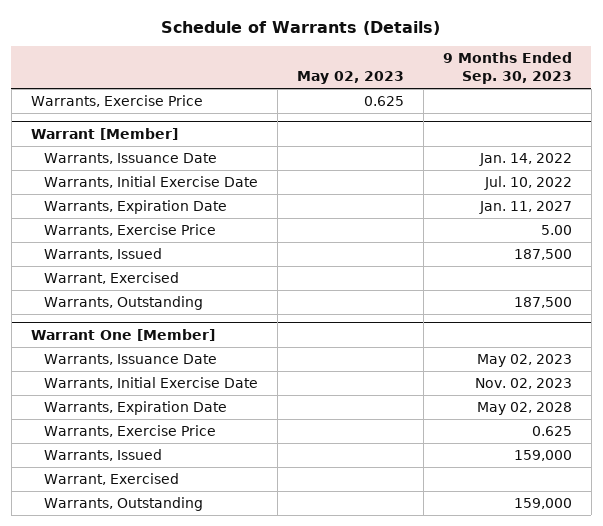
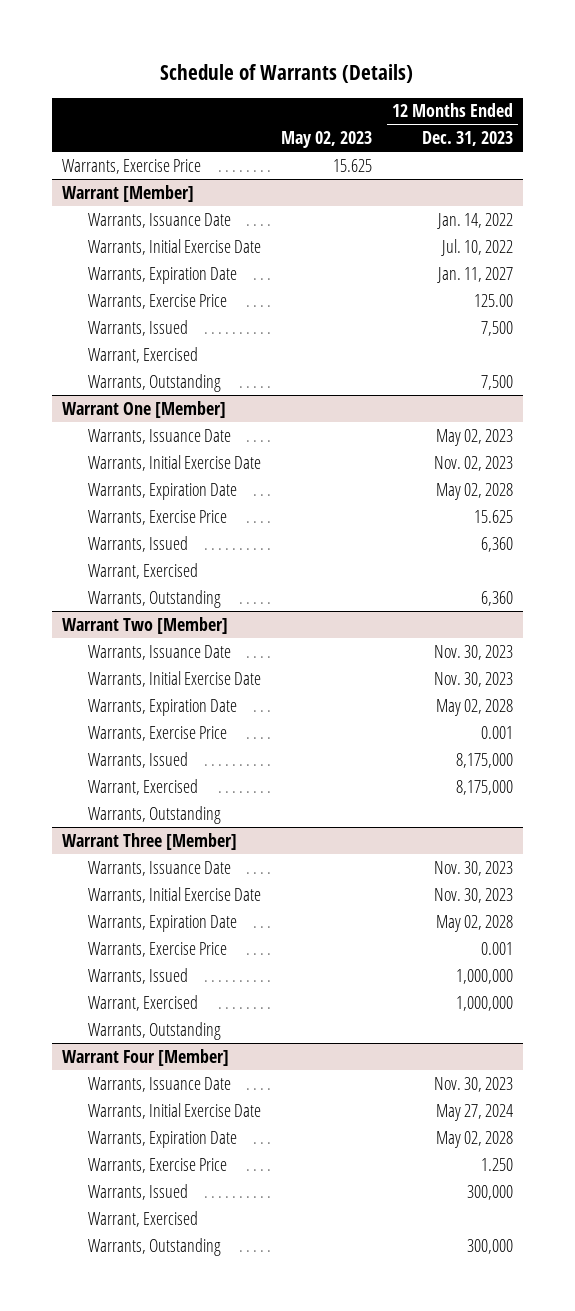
- | May 02, 2023 | 9 Months Ended Sep. 30, 2023
+ | May 02, 2023 | 12 Months Ended Dec. 31, 2023
- Warrants, Exercise Price | 0.625 |
+ Warrants, Exercise Price | 15.625 |
+ Warrant Two [Member]
+ Warrants, Issuance Date | | Nov. 30, 2023
+ Warrants, Initial Exercise Date | | Nov. 30, 2023
+ Warrants, Expiration Date | | May 02, 2028
+ Warrants, Exercise Price | | 0.001
+ Warrants, Issued | | 8,175,000
+ Warrant, Exercised | | 8,175,000
+ Warrants, Outstanding
+ Warrant Three [Member]
+ Warrants, Issuance Date | | Nov. 30, 2023
+ Warrants, Initial Exercise Date | | Nov. 30, 2023
+ Warrants, Expiration Date | | May 02, 2028
+ Warrants, Exercise Price | | 0.001
+ Warrants, Issued | | 1,000,000
+ Warrant, Exercised | | 1,000,000
+ Warrants, Outstanding
+ Warrant Four [Member]
+ Warrants, Issuance Date | | Nov. 30, 2023
+ Warrants, Initial Exercise Date | | May 27, 2024
+ Warrants, Expiration Date | | May 02, 2028
+ Warrants, Exercise Price | | 1.250
+ Warrants, Issued | | 300,000
+ Warrant, Exercised
+ Warrants, Outstanding | | 300,000

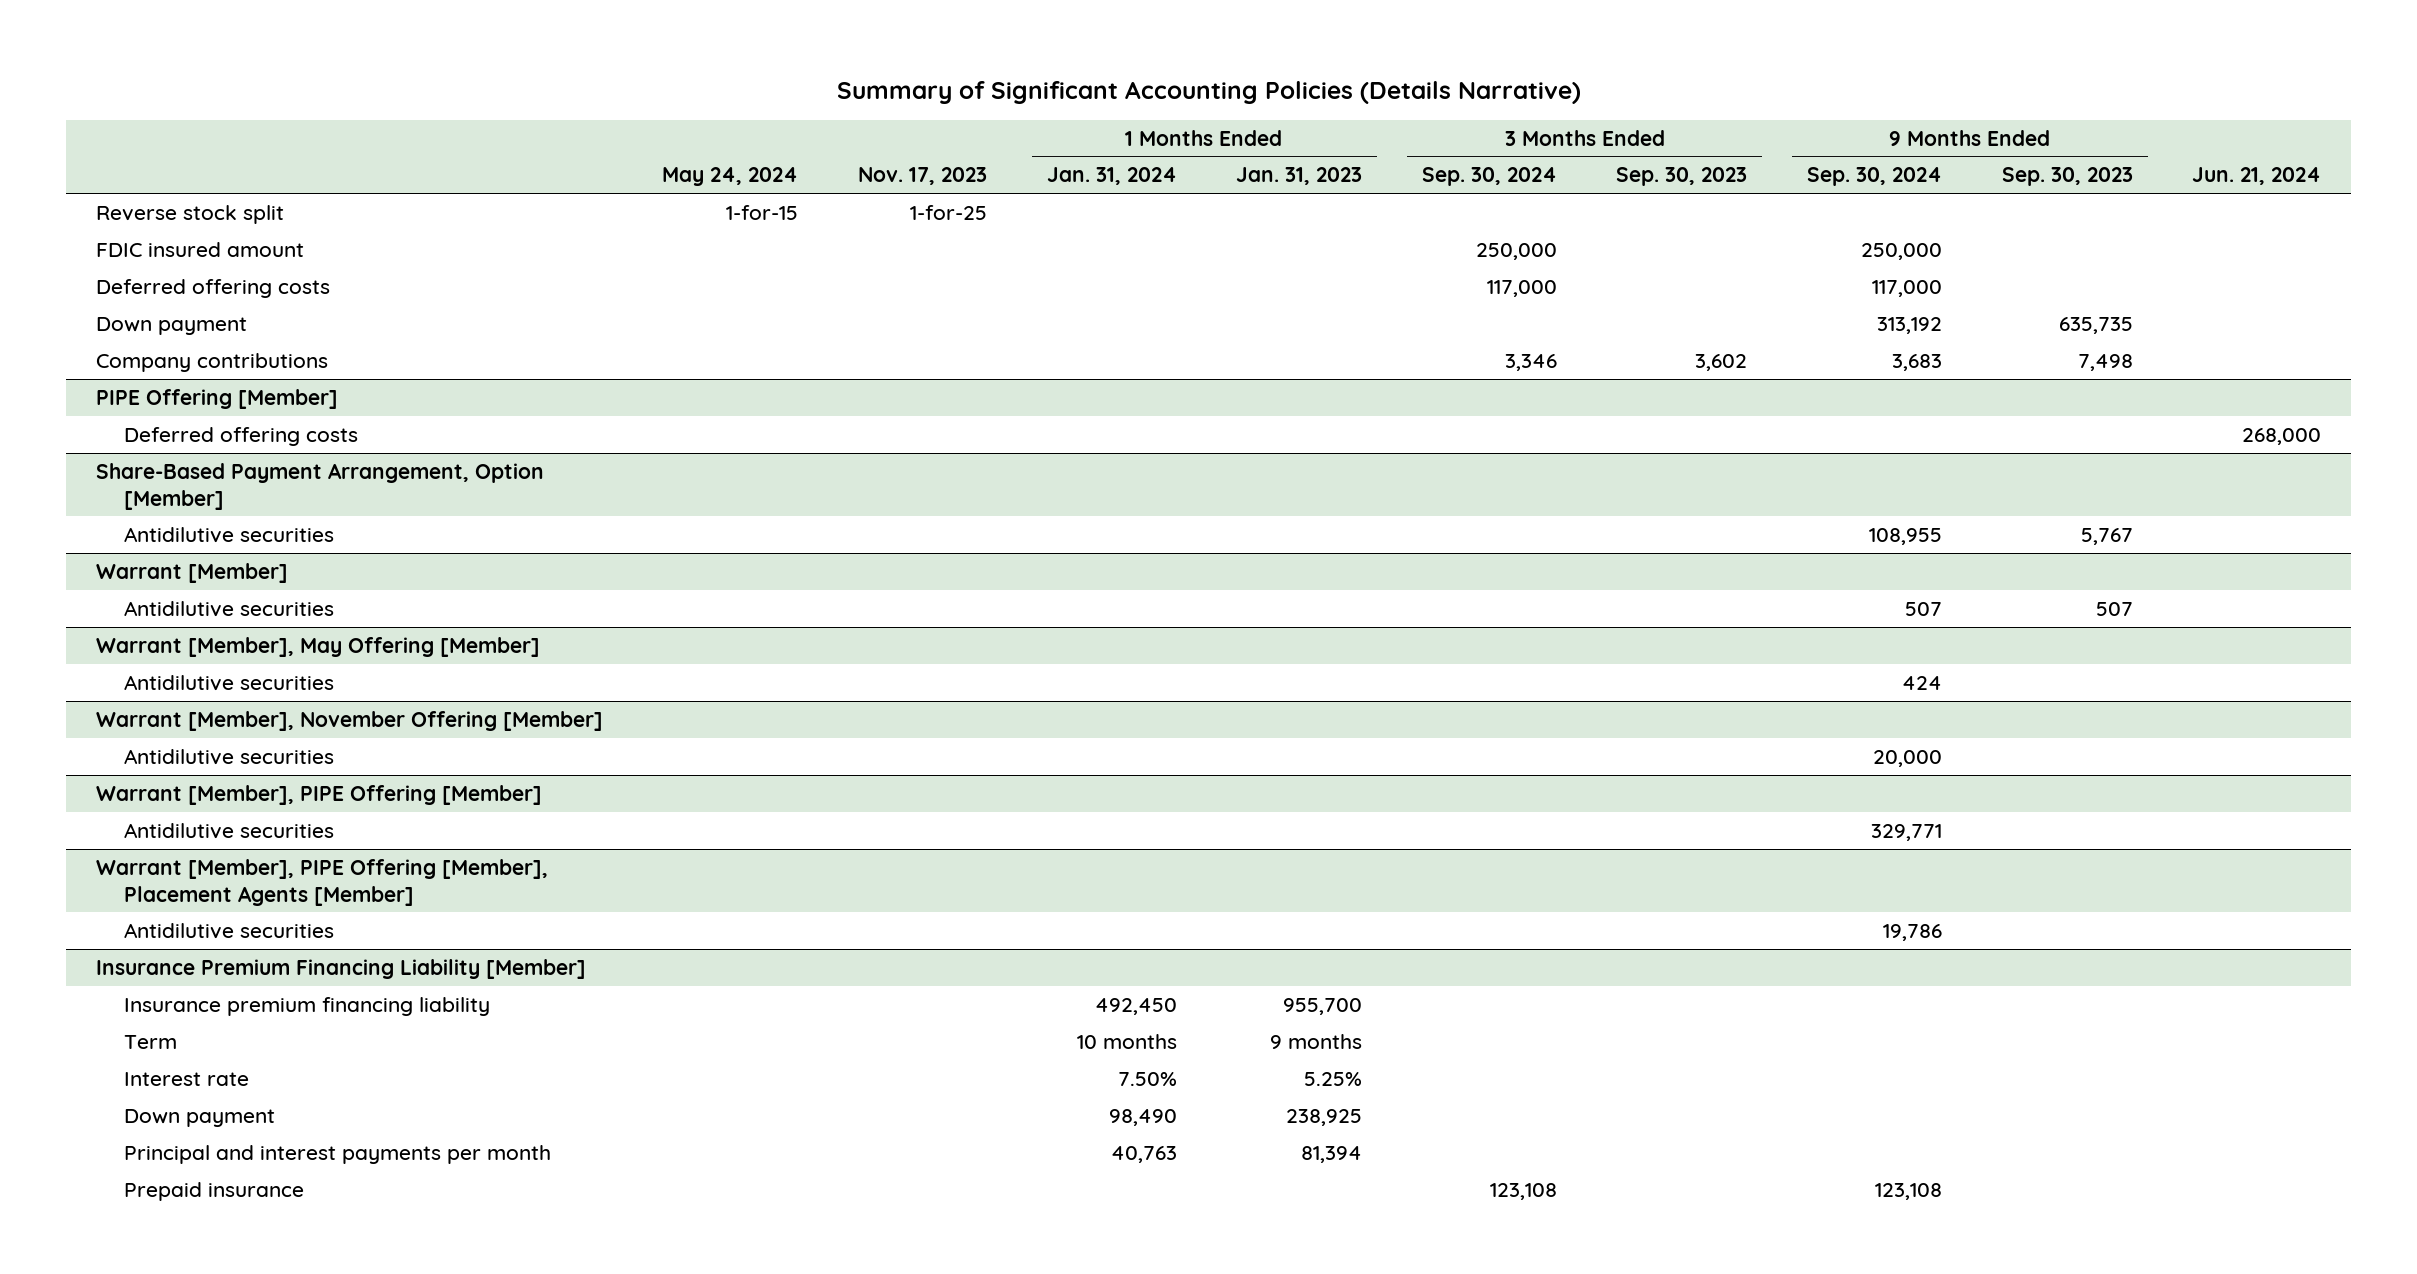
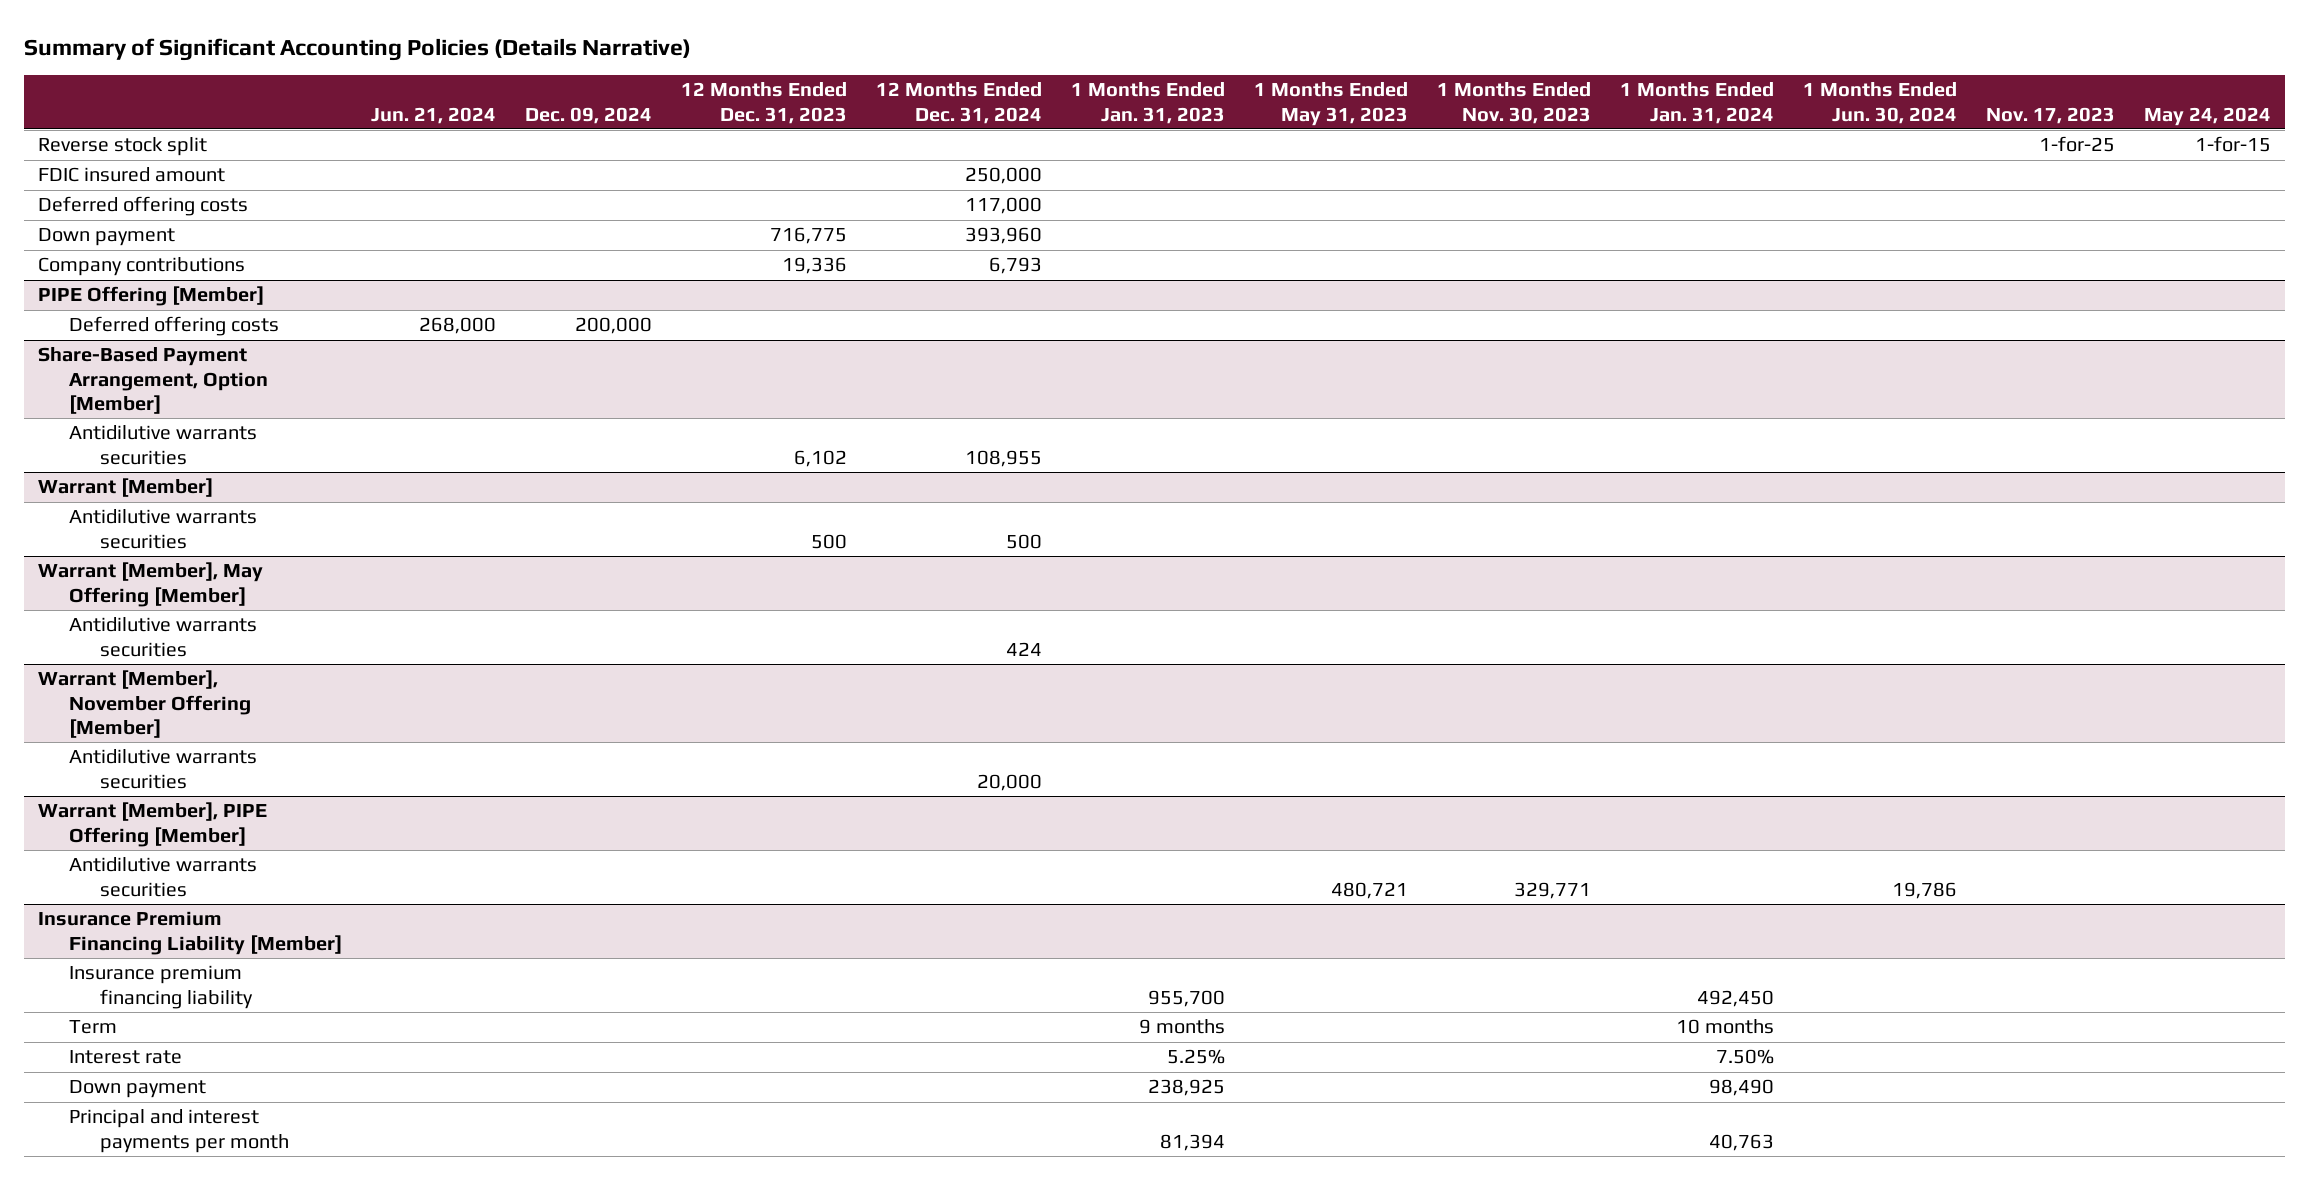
- | May 24, 2024 | Nov. 17, 2023 | 1 Months Ended Jan. 31, 2024 | 1 Months Ended Jan. 31, 2023 | 3 Months Ended Sep. 30, 2024 | 3 Months Ended Sep. 30, 2023 | 9 Months Ended Sep. 30, 2024 | 9 Months Ended Sep. 30, 2023 | Jun. 21, 2024
+ | Jun. 21, 2024 | Dec. 09, 2024 | 12 Months Ended Dec. 31, 2023 | 12 Months Ended Dec. 31, 2024 | 1 Months Ended Jan. 31, 2023 | 1 Months Ended May 31, 2023 | 1 Months Ended Nov. 30, 2023 | 1 Months Ended Jan. 31, 2024 | 1 Months Ended Jun. 30, 2024 | Nov. 17, 2023 | May 24, 2024
@ Share-Based Payment Arrangement, Option [Member]
- Antidilutive securities | | | | | | | 108,955 | 5,767 |
+ Antidilutive warrants securities | | | 6,102 | 108,955 | | | | | | |
@ Warrant [Member]
- Antidilutive securities | | | | | | | 507 | 507 |
+ Antidilutive warrants securities | | | 500 | 500 | | | | | | |
@ Warrant [Member], May Offering [Member]
- Antidilutive securities | | | | | | | 424 | |
+ Antidilutive warrants securities | | | | 424 | | | | | | |
@ Warrant [Member], November Offering [Member]
- Antidilutive securities | | | | | | | 20,000 | |
+ Antidilutive warrants securities | | | | 20,000 | | | | | | |
@ Warrant [Member], PIPE Offering [Member]
- Antidilutive securities | | | | | | | 329,771 | |
- Warrant [Member], PIPE Offering [Member], Placement Agents [Member]
- Antidilutive securities | | | | | | | 19,786 | |
@ Warrant [Member], PIPE Offering [Member]
+ Antidilutive warrants securities | | | | | | 480,721 | 329,771 | | 19,786 | |
@ Insurance Premium Financing Liability [Member]
- Prepaid insurance | | | | | 123,108 | | 123,108 | |

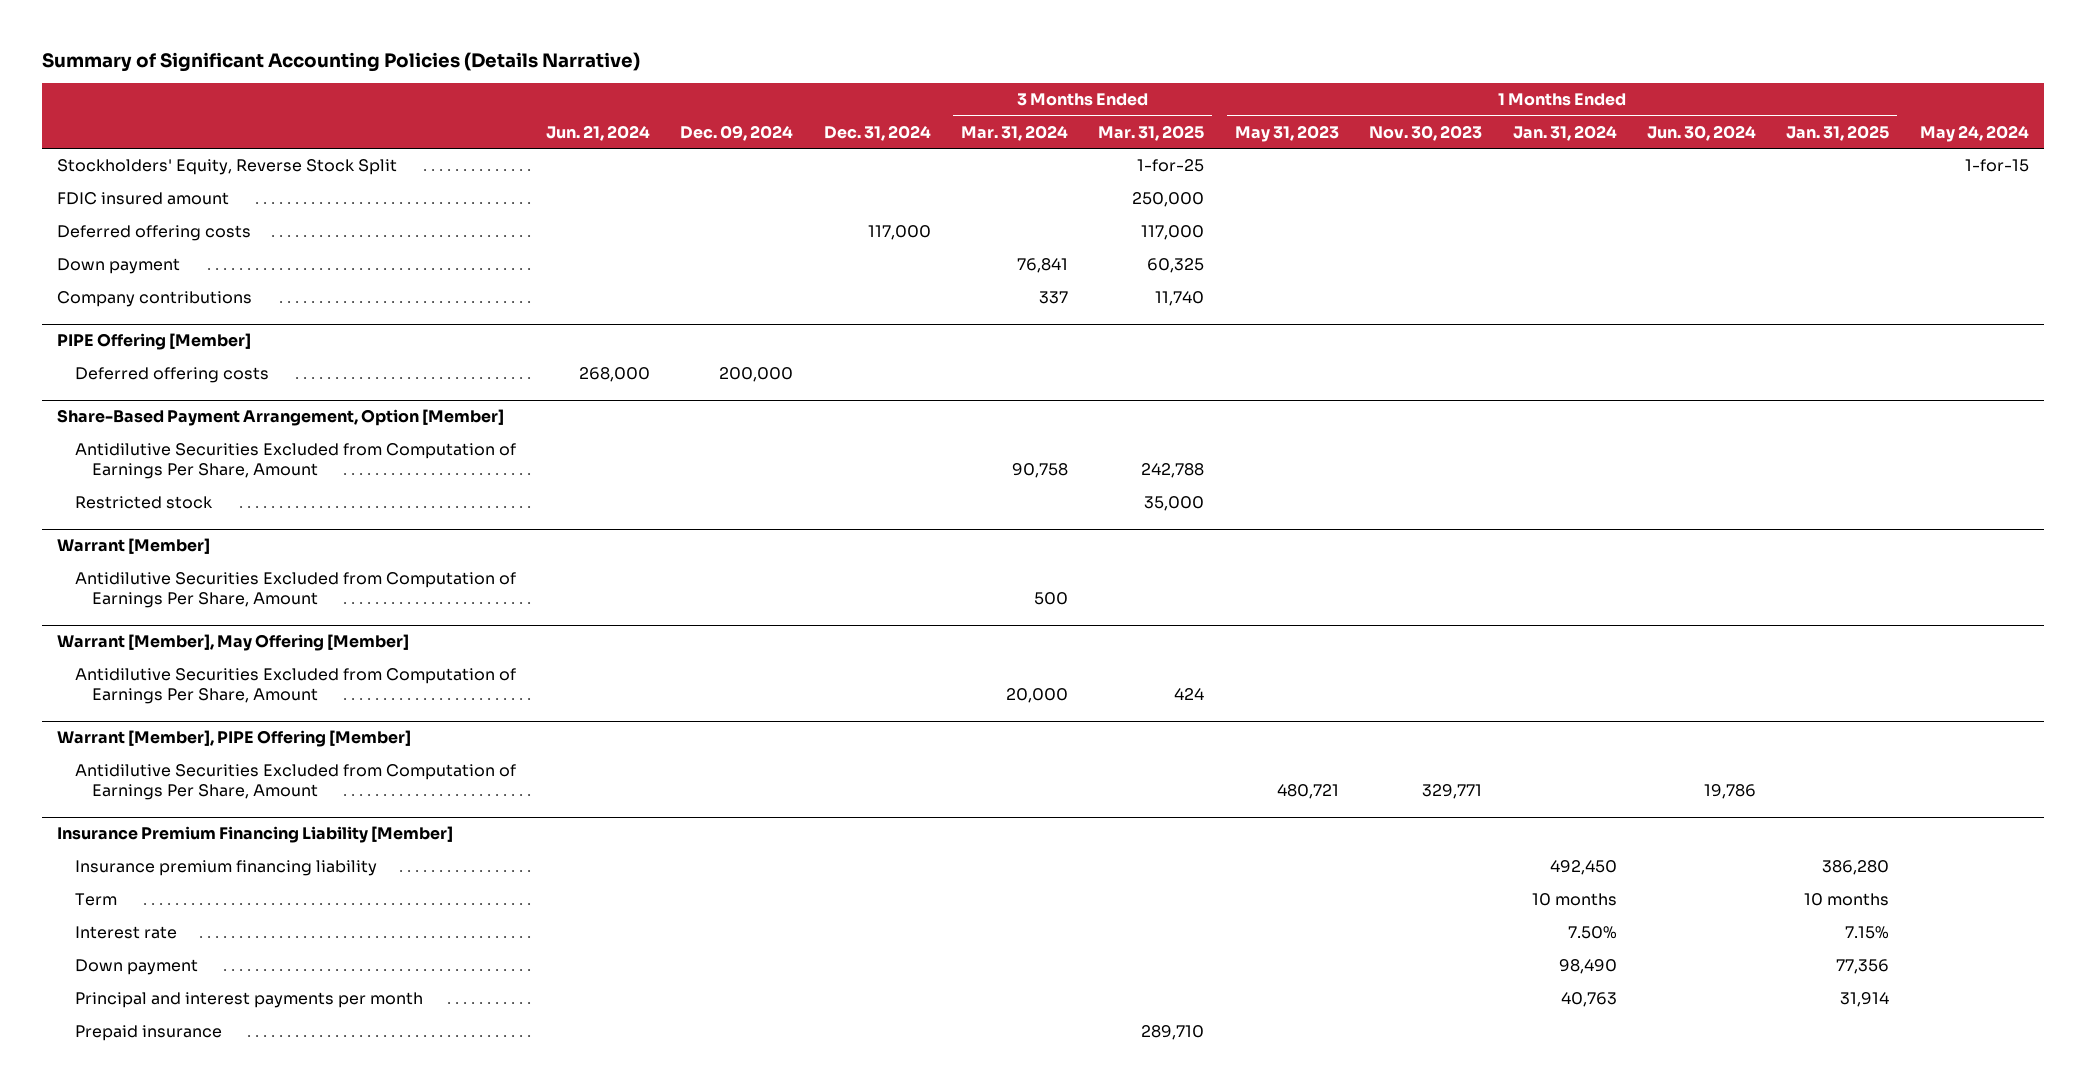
- | Jun. 21, 2024 | Dec. 09, 2024 | 12 Months Ended Dec. 31, 2023 | 12 Months Ended Dec. 31, 2024 | 1 Months Ended Jan. 31, 2023 | 1 Months Ended May 31, 2023 | 1 Months Ended Nov. 30, 2023 | 1 Months Ended Jan. 31, 2024 | 1 Months Ended Jun. 30, 2024 | Nov. 17, 2023 | May 24, 2024
+ | Jun. 21, 2024 | Dec. 09, 2024 | Dec. 31, 2024 | 3 Months Ended Mar. 31, 2024 | 3 Months Ended Mar. 31, 2025 | 1 Months Ended May 31, 2023 | 1 Months Ended Nov. 30, 2023 | 1 Months Ended Jan. 31, 2024 | 1 Months Ended Jun. 30, 2024 | 1 Months Ended Jan. 31, 2025 | May 24, 2024
- Reverse stock split | | | | | | | | | | 1-for-25 | 1-for-15
+ Stockholders' Equity, Reverse Stock Split | | | | | 1-for-25 | | | | | | 1-for-15
@ Share-Based Payment Arrangement, Option [Member]
- Antidilutive warrants securities | | | 6,102 | 108,955 | | | | | | |
+ Antidilutive Securities Excluded from Computation of Earnings Per Share, Amount | | | | 90,758 | 242,788 | | | | | |
+ Restricted stock | | | | | 35,000 | | | | | |
@ Warrant [Member]
- Antidilutive warrants securities | | | 500 | 500 | | | | | | |
+ Antidilutive Securities Excluded from Computation of Earnings Per Share, Amount | | | | 500 | | | | | | |
@ Warrant [Member], May Offering [Member]
- Antidilutive warrants securities | | | | 424 | | | | | | |
- Warrant [Member], November Offering [Member]
- Antidilutive warrants securities | | | | 20,000 | | | | | | |
@ Warrant [Member], May Offering [Member]
+ Antidilutive Securities Excluded from Computation of Earnings Per Share, Amount | | | | 20,000 | 424 | | | | | |
@ Warrant [Member], PIPE Offering [Member]
- Antidilutive warrants securities | | | | | | 480,721 | 329,771 | | 19,786 | |
+ Antidilutive Securities Excluded from Computation of Earnings Per Share, Amount | | | | | | 480,721 | 329,771 | | 19,786 | |
@ Insurance Premium Financing Liability [Member]
+ Prepaid insurance | | | | | 289,710 | | | | | |

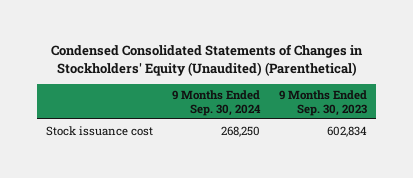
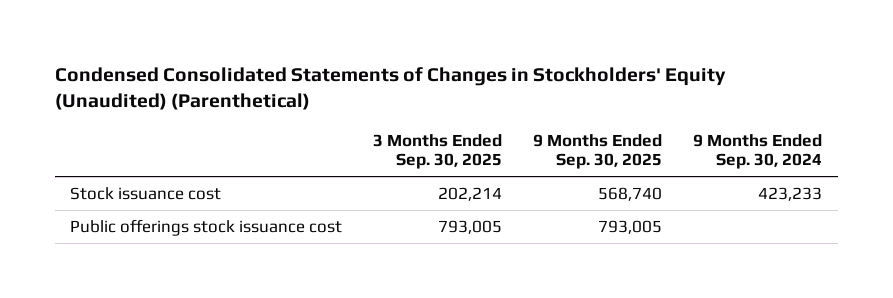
- | 9 Months Ended Sep. 30, 2024 | 9 Months Ended Sep. 30, 2023
+ | 3 Months Ended Sep. 30, 2025 | 9 Months Ended Sep. 30, 2025 | 9 Months Ended Sep. 30, 2024
- Stock issuance cost | 268,250 | 602,834
+ Stock issuance cost | 202,214 | 568,740 | 423,233
+ Public offerings stock issuance cost | 793,005 | 793,005 |

